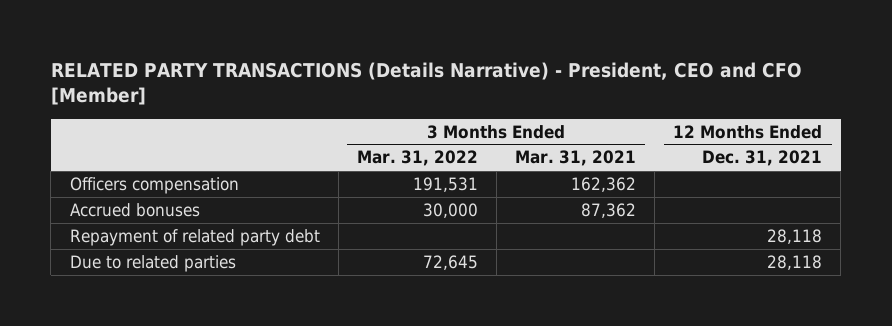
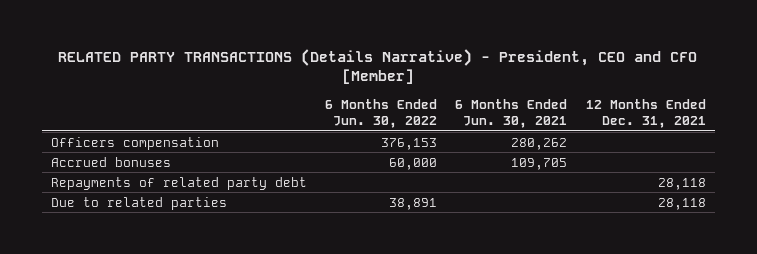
- | 3 Months Ended Mar. 31, 2022 | 3 Months Ended Mar. 31, 2021 | 12 Months Ended Dec. 31, 2021
+ | 6 Months Ended Jun. 30, 2022 | 6 Months Ended Jun. 30, 2021 | 12 Months Ended Dec. 31, 2021
- Repayment of related party debt | | | 28,118
+ Repayments of related party debt | | | 28,118

